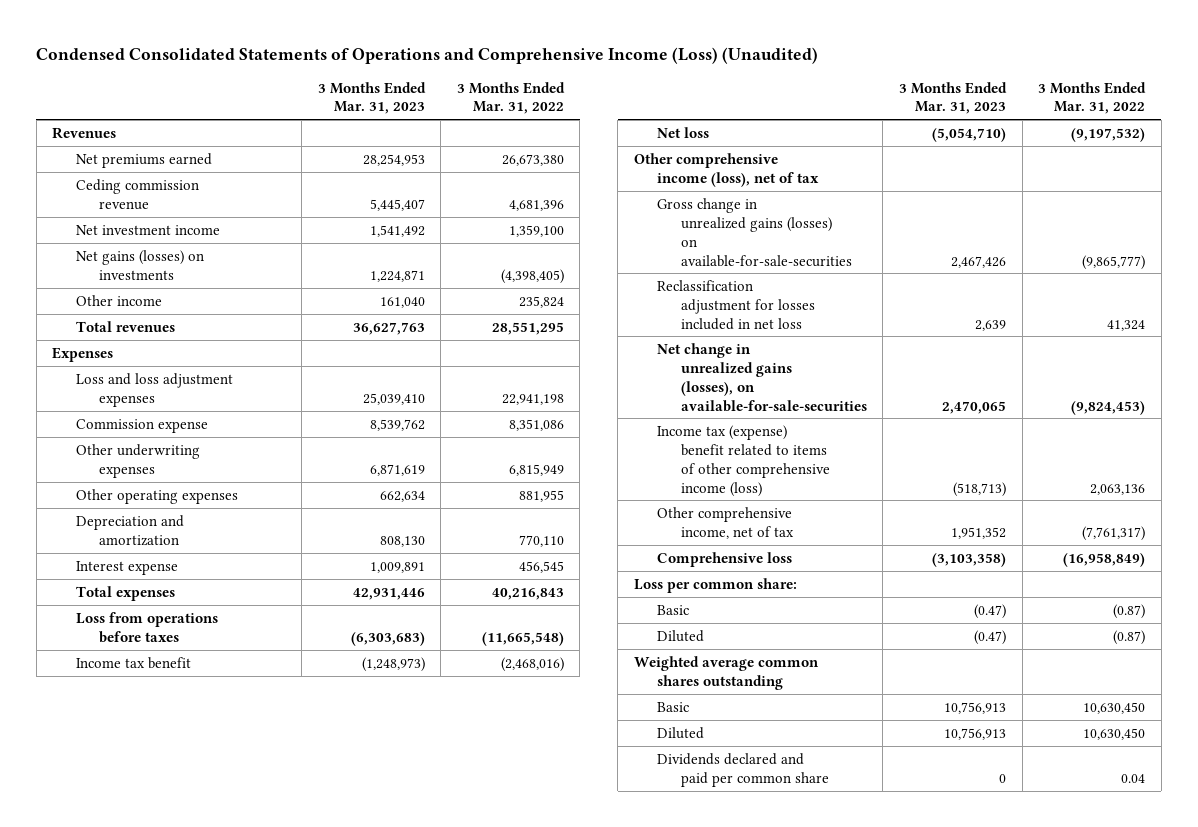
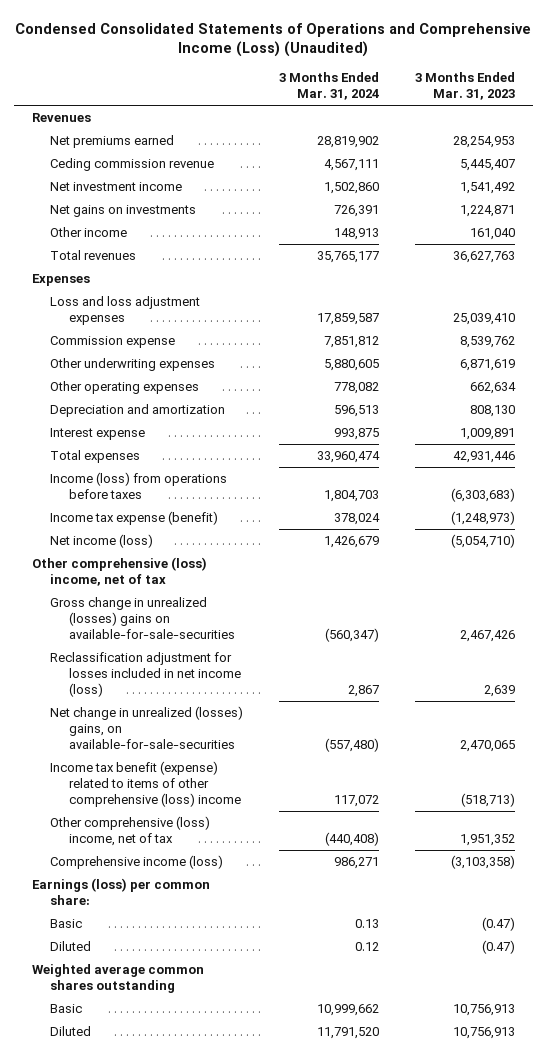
- | 3 Months Ended Mar. 31, 2023 | 3 Months Ended Mar. 31, 2022
+ | 3 Months Ended Mar. 31, 2024 | 3 Months Ended Mar. 31, 2023
- Net gains (losses) on investments | 1,224,871 | (4,398,405)
+ Net gains on investments | 726,391 | 1,224,871
- Loss from operations before taxes | (6,303,683) | (11,665,548)
- Income tax benefit | (1,248,973) | (2,468,016)
- Net loss | (5,054,710) | (9,197,532)
- Other comprehensive income (loss), net of tax
- Gross change in unrealized gains (losses) on available-for-sale-securities | 2,467,426 | (9,865,777)
- Reclassification adjustment for losses included in net loss | 2,639 | 41,324
- Net change in unrealized gains (losses), on available-for-sale-securities | 2,470,065 | (9,824,453)
- Income tax (expense) benefit related to items of other comprehensive income (loss) | (518,713) | 2,063,136
- Other comprehensive income, net of tax | 1,951,352 | (7,761,317)
- Comprehensive loss | (3,103,358) | (16,958,849)
- Loss per common share:
+ Income (loss) from operations before taxes | 1,804,703 | (6,303,683)
+ Income tax expense (benefit) | 378,024 | (1,248,973)
+ Net income (loss) | 1,426,679 | (5,054,710)
+ Other comprehensive (loss) income, net of tax
+ Gross change in unrealized (losses) gains on available-for-sale-securities | (560,347) | 2,467,426
+ Reclassification adjustment for losses included in net income (loss) | 2,867 | 2,639
+ Net change in unrealized (losses) gains, on available-for-sale-securities | (557,480) | 2,470,065
+ Income tax benefit (expense) related to items of other comprehensive (loss) income | 117,072 | (518,713)
+ Other comprehensive (loss) income, net of tax | (440,408) | 1,951,352
+ Comprehensive income (loss) | 986,271 | (3,103,358)
+ Earnings (loss) per common share:
- Dividends declared and paid per common share | 0 | 0.04

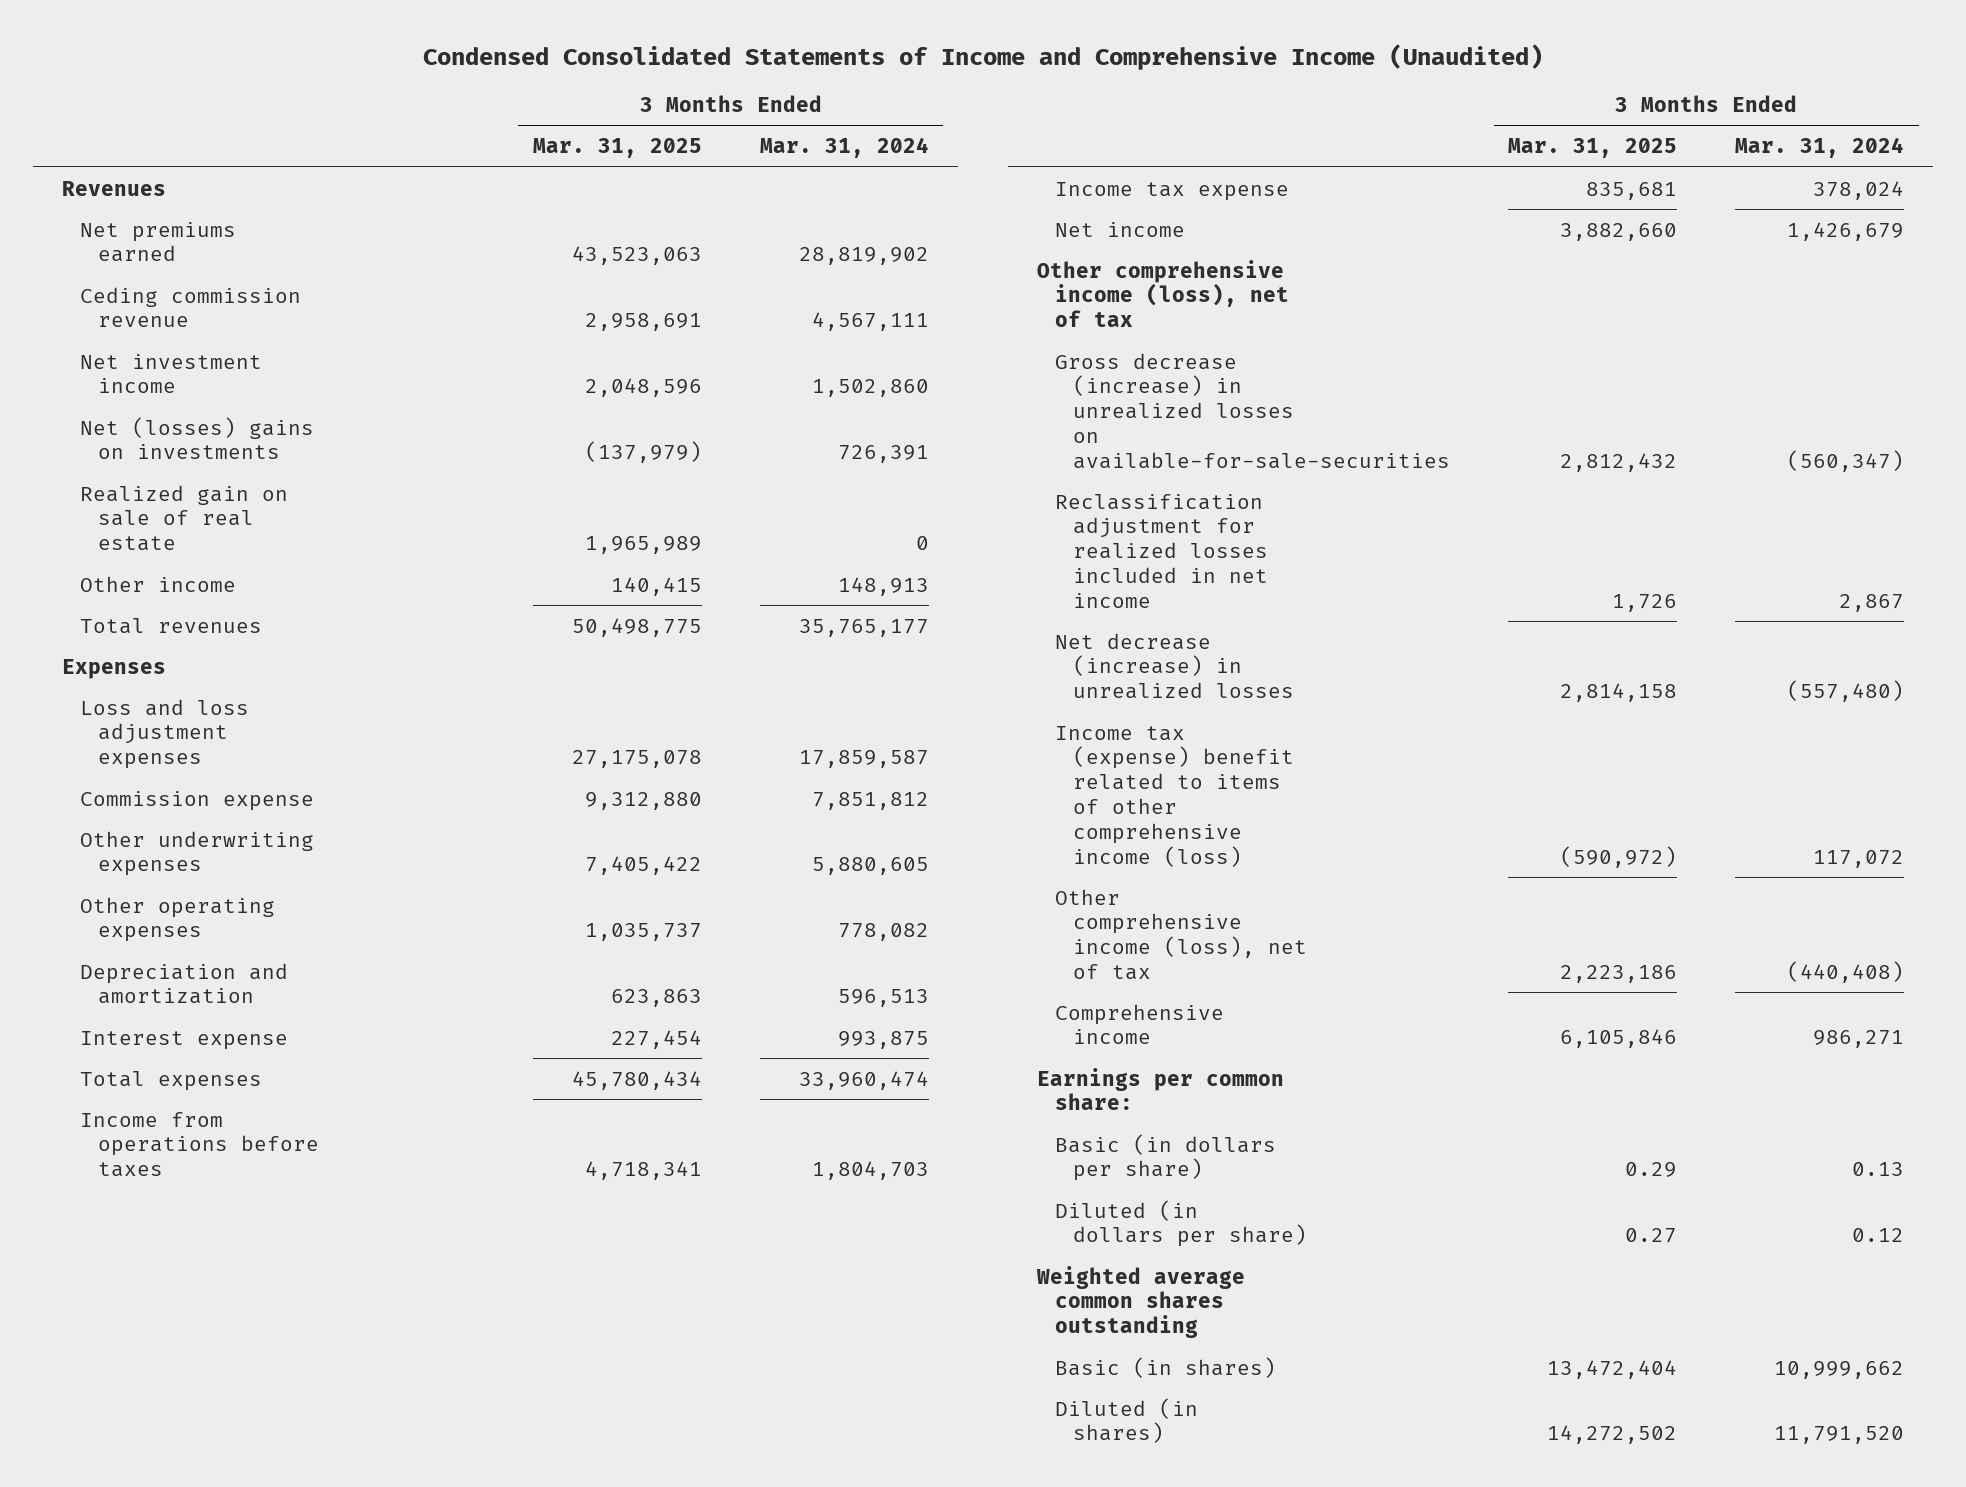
- Condensed Consolidated Statements of Operations and Comprehensive Income (Loss) (Unaudited)
+ Condensed Consolidated Statements of Income and Comprehensive Income (Unaudited)
- | 3 Months Ended Mar. 31, 2024 | 3 Months Ended Mar. 31, 2023
+ | 3 Months Ended Mar. 31, 2025 | 3 Months Ended Mar. 31, 2024
- Net gains on investments | 726,391 | 1,224,871
+ Net (losses) gains on investments | (137,979) | 726,391
+ Realized gain on sale of real estate | 1,965,989 | 0
- Income (loss) from operations before taxes | 1,804,703 | (6,303,683)
- Income tax expense (benefit) | 378,024 | (1,248,973)
- Net income (loss) | 1,426,679 | (5,054,710)
- Other comprehensive (loss) income, net of tax
- Gross change in unrealized (losses) gains on available-for-sale-securities | (560,347) | 2,467,426
- Reclassification adjustment for losses included in net income (loss) | 2,867 | 2,639
- Net change in unrealized (losses) gains, on available-for-sale-securities | (557,480) | 2,470,065
- Income tax benefit (expense) related to items of other comprehensive (loss) income | 117,072 | (518,713)
- Other comprehensive (loss) income, net of tax | (440,408) | 1,951,352
- Comprehensive income (loss) | 986,271 | (3,103,358)
- Earnings (loss) per common share:
- Basic | 0.13 | (0.47)
- Diluted | 0.12 | (0.47)
+ Income from operations before taxes | 4,718,341 | 1,804,703
+ Income tax expense | 835,681 | 378,024
+ Net income | 3,882,660 | 1,426,679
+ Other comprehensive income (loss), net of tax
+ Gross decrease (increase) in unrealized losses on available-for-sale-securities | 2,812,432 | (560,347)
+ Reclassification adjustment for realized losses included in net income | 1,726 | 2,867
+ Net decrease (increase) in unrealized losses | 2,814,158 | (557,480)
+ Income tax (expense) benefit related to items of other comprehensive income (loss) | (590,972) | 117,072
+ Other comprehensive income (loss), net of tax | 2,223,186 | (440,408)
+ Comprehensive income | 6,105,846 | 986,271
+ Earnings per common share:
+ Basic (in dollars per share) | 0.29 | 0.13
+ Diluted (in dollars per share) | 0.27 | 0.12
- Basic | 10,999,662 | 10,756,913
- Diluted | 11,791,520 | 10,756,913
+ Basic (in shares) | 13,472,404 | 10,999,662
+ Diluted (in shares) | 14,272,502 | 11,791,520

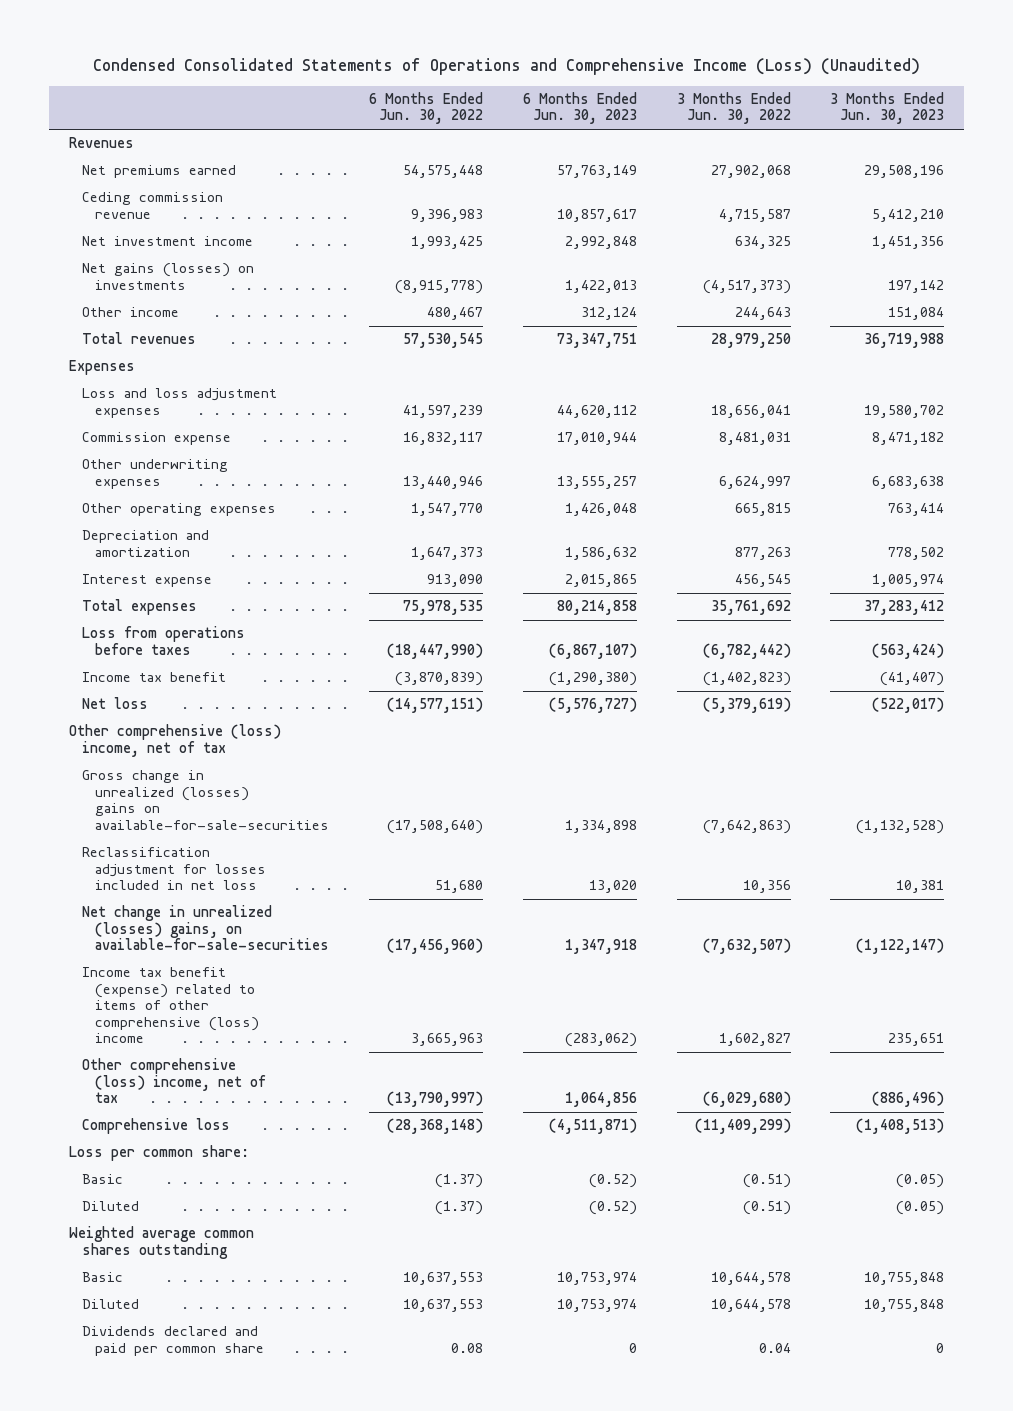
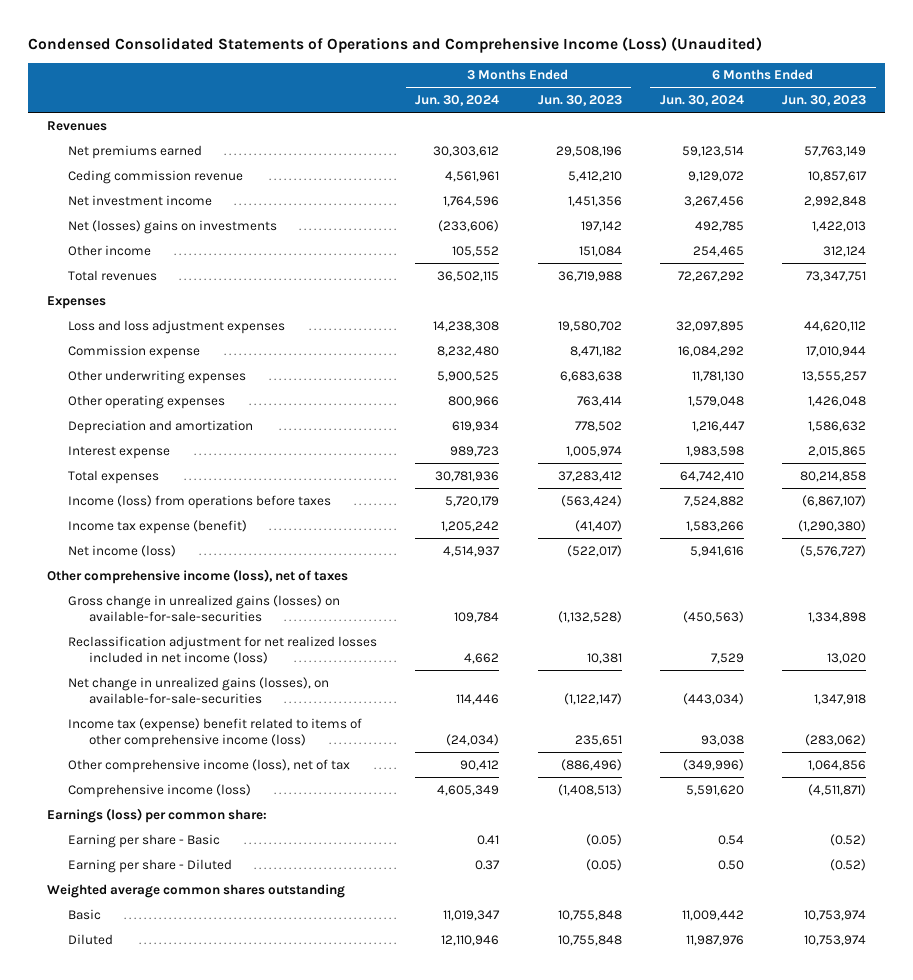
- | 6 Months Ended Jun. 30, 2022 | 6 Months Ended Jun. 30, 2023 | 3 Months Ended Jun. 30, 2022 | 3 Months Ended Jun. 30, 2023
+ | 3 Months Ended Jun. 30, 2024 | 3 Months Ended Jun. 30, 2023 | 6 Months Ended Jun. 30, 2024 | 6 Months Ended Jun. 30, 2023
- Net gains (losses) on investments | (8,915,778) | 1,422,013 | (4,517,373) | 197,142
+ Net (losses) gains on investments | (233,606) | 197,142 | 492,785 | 1,422,013
- Loss from operations before taxes | (18,447,990) | (6,867,107) | (6,782,442) | (563,424)
- Income tax benefit | (3,870,839) | (1,290,380) | (1,402,823) | (41,407)
- Net loss | (14,577,151) | (5,576,727) | (5,379,619) | (522,017)
- Other comprehensive (loss) income, net of tax
- Gross change in unrealized (losses) gains on available-for-sale-securities | (17,508,640) | 1,334,898 | (7,642,863) | (1,132,528)
- Reclassification adjustment for losses included in net loss | 51,680 | 13,020 | 10,356 | 10,381
- Net change in unrealized (losses) gains, on available-for-sale-securities | (17,456,960) | 1,347,918 | (7,632,507) | (1,122,147)
- Income tax benefit (expense) related to items of other comprehensive (loss) income | 3,665,963 | (283,062) | 1,602,827 | 235,651
- Other comprehensive (loss) income, net of tax | (13,790,997) | 1,064,856 | (6,029,680) | (886,496)
- Comprehensive loss | (28,368,148) | (4,511,871) | (11,409,299) | (1,408,513)
- Loss per common share:
- Basic | (1.37) | (0.52) | (0.51) | (0.05)
- Diluted | (1.37) | (0.52) | (0.51) | (0.05)
+ Income (loss) from operations before taxes | 5,720,179 | (563,424) | 7,524,882 | (6,867,107)
+ Income tax expense (benefit) | 1,205,242 | (41,407) | 1,583,266 | (1,290,380)
+ Net income (loss) | 4,514,937 | (522,017) | 5,941,616 | (5,576,727)
+ Other comprehensive income (loss), net of taxes
+ Gross change in unrealized gains (losses) on available-for-sale-securities | 109,784 | (1,132,528) | (450,563) | 1,334,898
+ Reclassification adjustment for net realized losses included in net income (loss) | 4,662 | 10,381 | 7,529 | 13,020
+ Net change in unrealized gains (losses), on available-for-sale-securities | 114,446 | (1,122,147) | (443,034) | 1,347,918
+ Income tax (expense) benefit related to items of other comprehensive income (loss) | (24,034) | 235,651 | 93,038 | (283,062)
+ Other comprehensive income (loss), net of tax | 90,412 | (886,496) | (349,996) | 1,064,856
+ Comprehensive income (loss) | 4,605,349 | (1,408,513) | 5,591,620 | (4,511,871)
+ Earnings (loss) per common share:
+ Earning per share - Basic | 0.41 | (0.05) | 0.54 | (0.52)
+ Earning per share - Diluted | 0.37 | (0.05) | 0.50 | (0.52)
- Dividends declared and paid per common share | 0.08 | 0 | 0.04 | 0

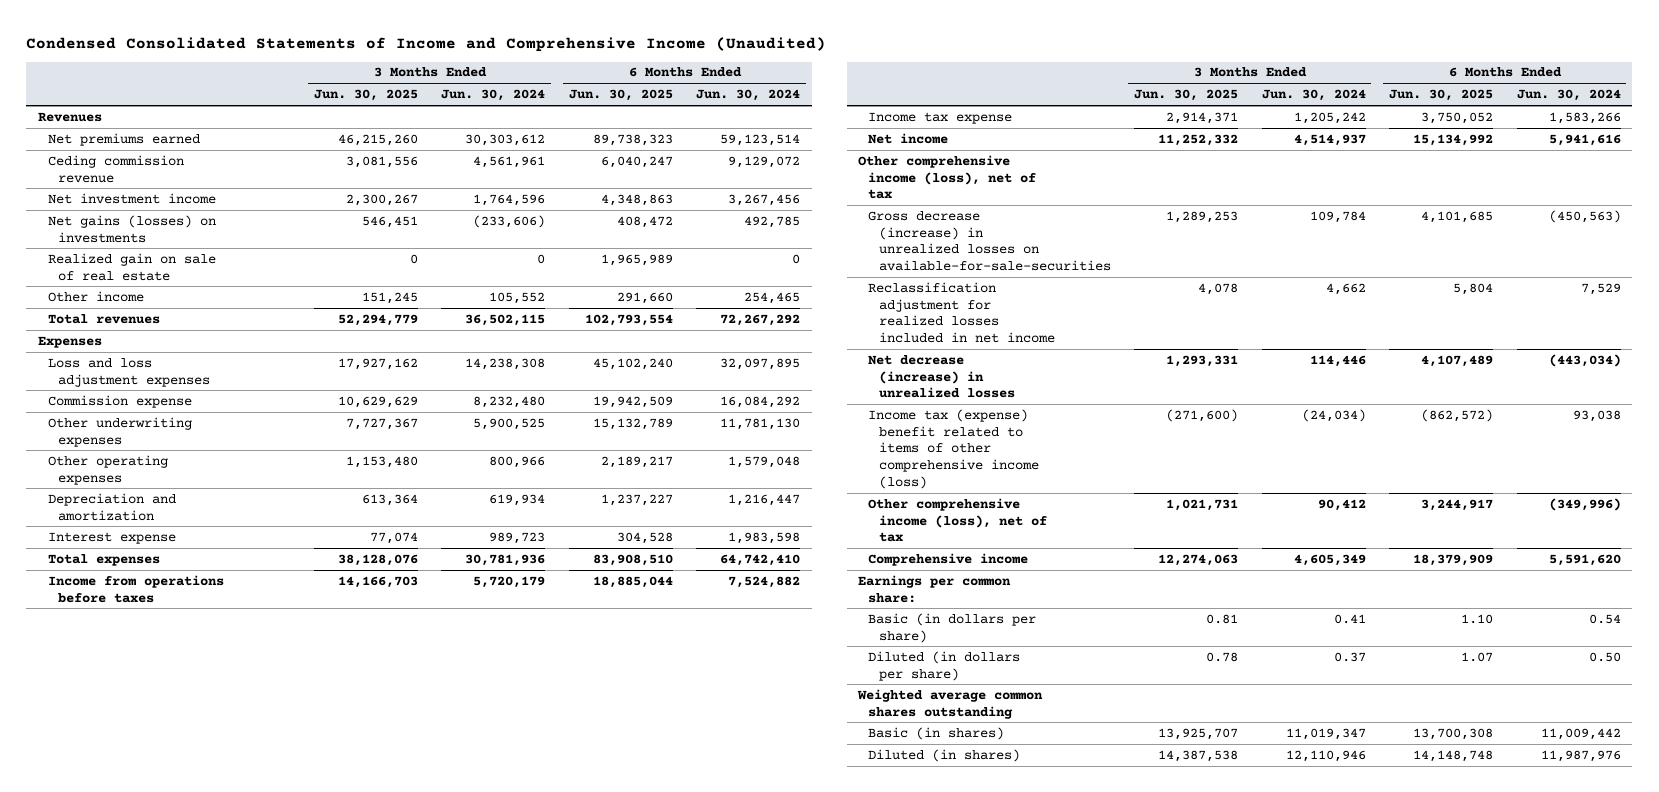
- Condensed Consolidated Statements of Operations and Comprehensive Income (Loss) (Unaudited)
+ Condensed Consolidated Statements of Income and Comprehensive Income (Unaudited)
- | 3 Months Ended Jun. 30, 2024 | 3 Months Ended Jun. 30, 2023 | 6 Months Ended Jun. 30, 2024 | 6 Months Ended Jun. 30, 2023
+ | 3 Months Ended Jun. 30, 2025 | 3 Months Ended Jun. 30, 2024 | 6 Months Ended Jun. 30, 2025 | 6 Months Ended Jun. 30, 2024
- Net (losses) gains on investments | (233,606) | 197,142 | 492,785 | 1,422,013
+ Net gains (losses) on investments | 546,451 | (233,606) | 408,472 | 492,785
+ Realized gain on sale of real estate | 0 | 0 | 1,965,989 | 0
- Income (loss) from operations before taxes | 5,720,179 | (563,424) | 7,524,882 | (6,867,107)
- Income tax expense (benefit) | 1,205,242 | (41,407) | 1,583,266 | (1,290,380)
- Net income (loss) | 4,514,937 | (522,017) | 5,941,616 | (5,576,727)
- Other comprehensive income (loss), net of taxes
- Gross change in unrealized gains (losses) on available-for-sale-securities | 109,784 | (1,132,528) | (450,563) | 1,334,898
- Reclassification adjustment for net realized losses included in net income (loss) | 4,662 | 10,381 | 7,529 | 13,020
- Net change in unrealized gains (losses), on available-for-sale-securities | 114,446 | (1,122,147) | (443,034) | 1,347,918
+ Income from operations before taxes | 14,166,703 | 5,720,179 | 18,885,044 | 7,524,882
+ Income tax expense | 2,914,371 | 1,205,242 | 3,750,052 | 1,583,266
+ Net income | 11,252,332 | 4,514,937 | 15,134,992 | 5,941,616
+ Other comprehensive income (loss), net of tax
+ Gross decrease (increase) in unrealized losses on available-for-sale-securities | 1,289,253 | 109,784 | 4,101,685 | (450,563)
+ Reclassification adjustment for realized losses included in net income | 4,078 | 4,662 | 5,804 | 7,529
+ Net decrease (increase) in unrealized losses | 1,293,331 | 114,446 | 4,107,489 | (443,034)
- Comprehensive income (loss) | 4,605,349 | (1,408,513) | 5,591,620 | (4,511,871)
- Earnings (loss) per common share:
- Earning per share - Basic | 0.41 | (0.05) | 0.54 | (0.52)
- Earning per share - Diluted | 0.37 | (0.05) | 0.50 | (0.52)
+ Comprehensive income | 12,274,063 | 4,605,349 | 18,379,909 | 5,591,620
+ Earnings per common share:
+ Basic (in dollars per share) | 0.81 | 0.41 | 1.10 | 0.54
+ Diluted (in dollars per share) | 0.78 | 0.37 | 1.07 | 0.50
- Basic | 11,019,347 | 10,755,848 | 11,009,442 | 10,753,974
- Diluted | 12,110,946 | 10,755,848 | 11,987,976 | 10,753,974
+ Basic (in shares) | 13,925,707 | 11,019,347 | 13,700,308 | 11,009,442
+ Diluted (in shares) | 14,387,538 | 12,110,946 | 14,148,748 | 11,987,976

